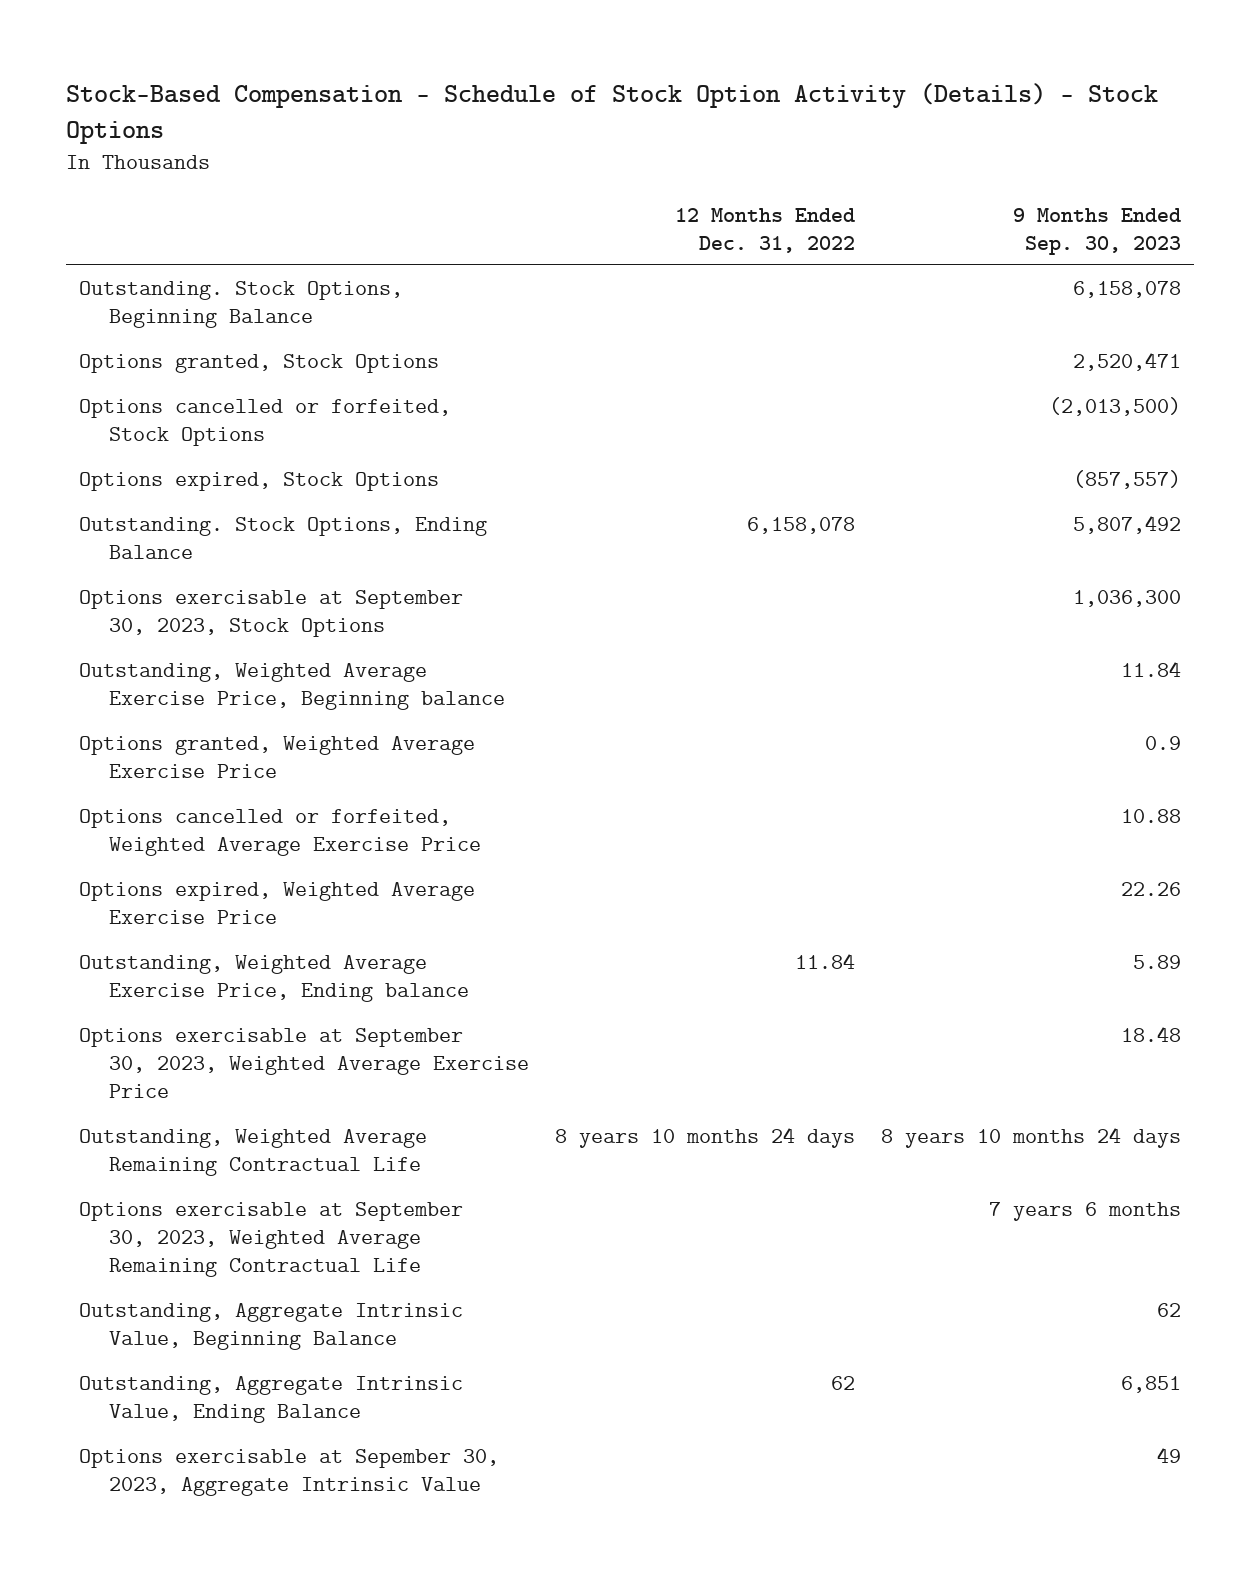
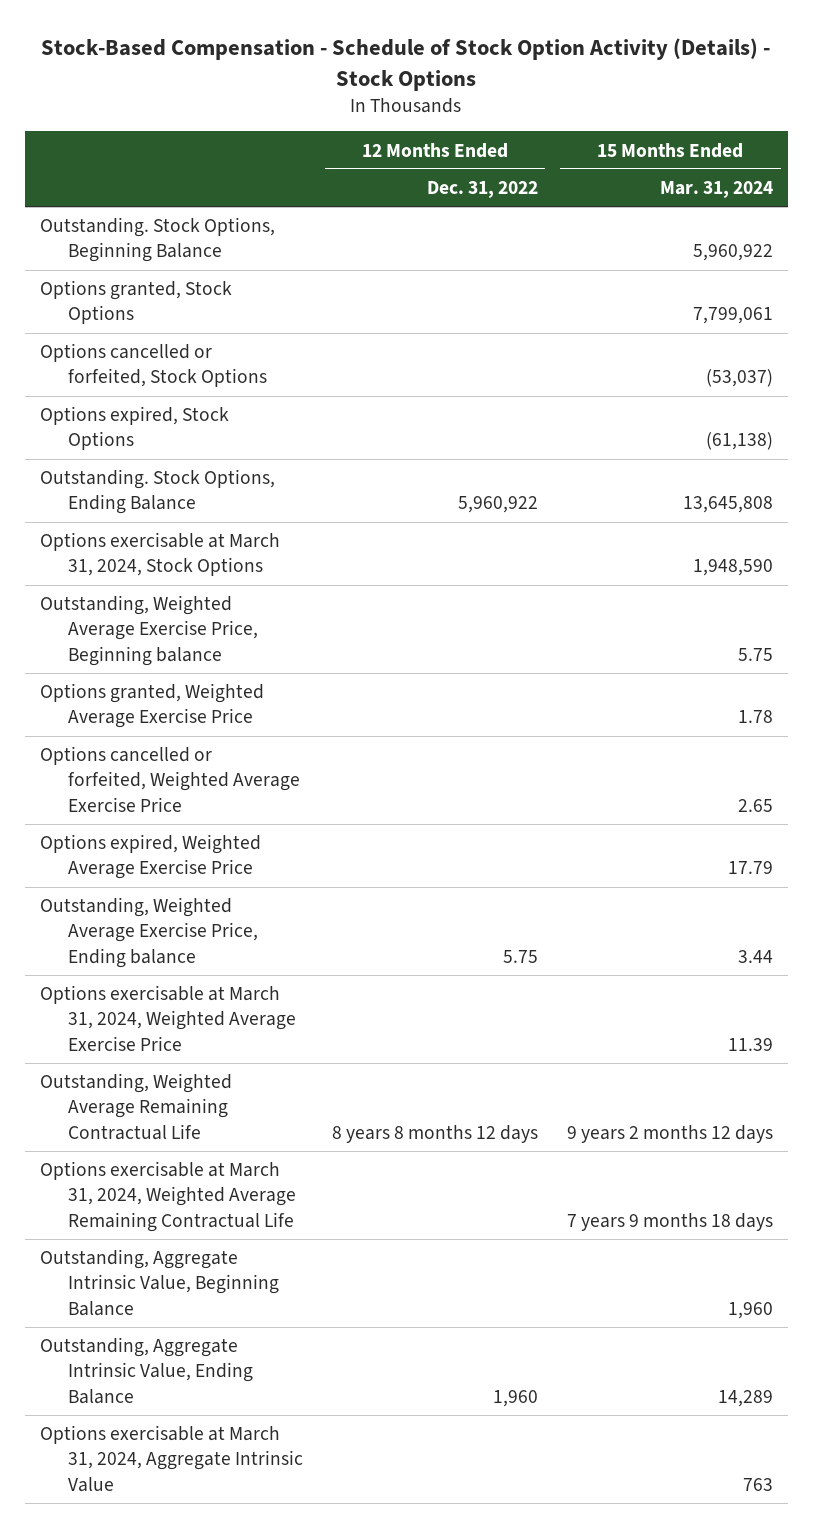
- | 12 Months Ended Dec. 31, 2022 | 9 Months Ended Sep. 30, 2023
+ | 12 Months Ended Dec. 31, 2022 | 15 Months Ended Mar. 31, 2024
- Outstanding. Stock Options, Ending Balance | 6,158,078 | 5,807,492
- Options exercisable at September 30, 2023, Stock Options | | 1,036,300
+ Outstanding. Stock Options, Ending Balance | 5,960,922 | 13,645,808
+ Options exercisable at March 31, 2024, Stock Options | | 1,948,590
- Outstanding, Weighted Average Exercise Price, Ending balance | 11.84 | 5.89
- Options exercisable at September 30, 2023, Weighted Average Exercise Price | | 18.48
- Outstanding, Weighted Average Remaining Contractual Life | 8 years 10 months 24 days | 8 years 10 months 24 days
- Options exercisable at September 30, 2023, Weighted Average Remaining Contractual Life | | 7 years 6 months
+ Outstanding, Weighted Average Exercise Price, Ending balance | 5.75 | 3.44
+ Options exercisable at March 31, 2024, Weighted Average Exercise Price | | 11.39
+ Outstanding, Weighted Average Remaining Contractual Life | 8 years 8 months 12 days | 9 years 2 months 12 days
+ Options exercisable at March 31, 2024, Weighted Average Remaining Contractual Life | | 7 years 9 months 18 days
- Outstanding, Aggregate Intrinsic Value, Ending Balance | 62 | 6,851
- Options exercisable at Sepember 30, 2023, Aggregate Intrinsic Value | | 49
+ Outstanding, Aggregate Intrinsic Value, Ending Balance | 1,960 | 14,289
+ Options exercisable at March 31, 2024, Aggregate Intrinsic Value | | 763

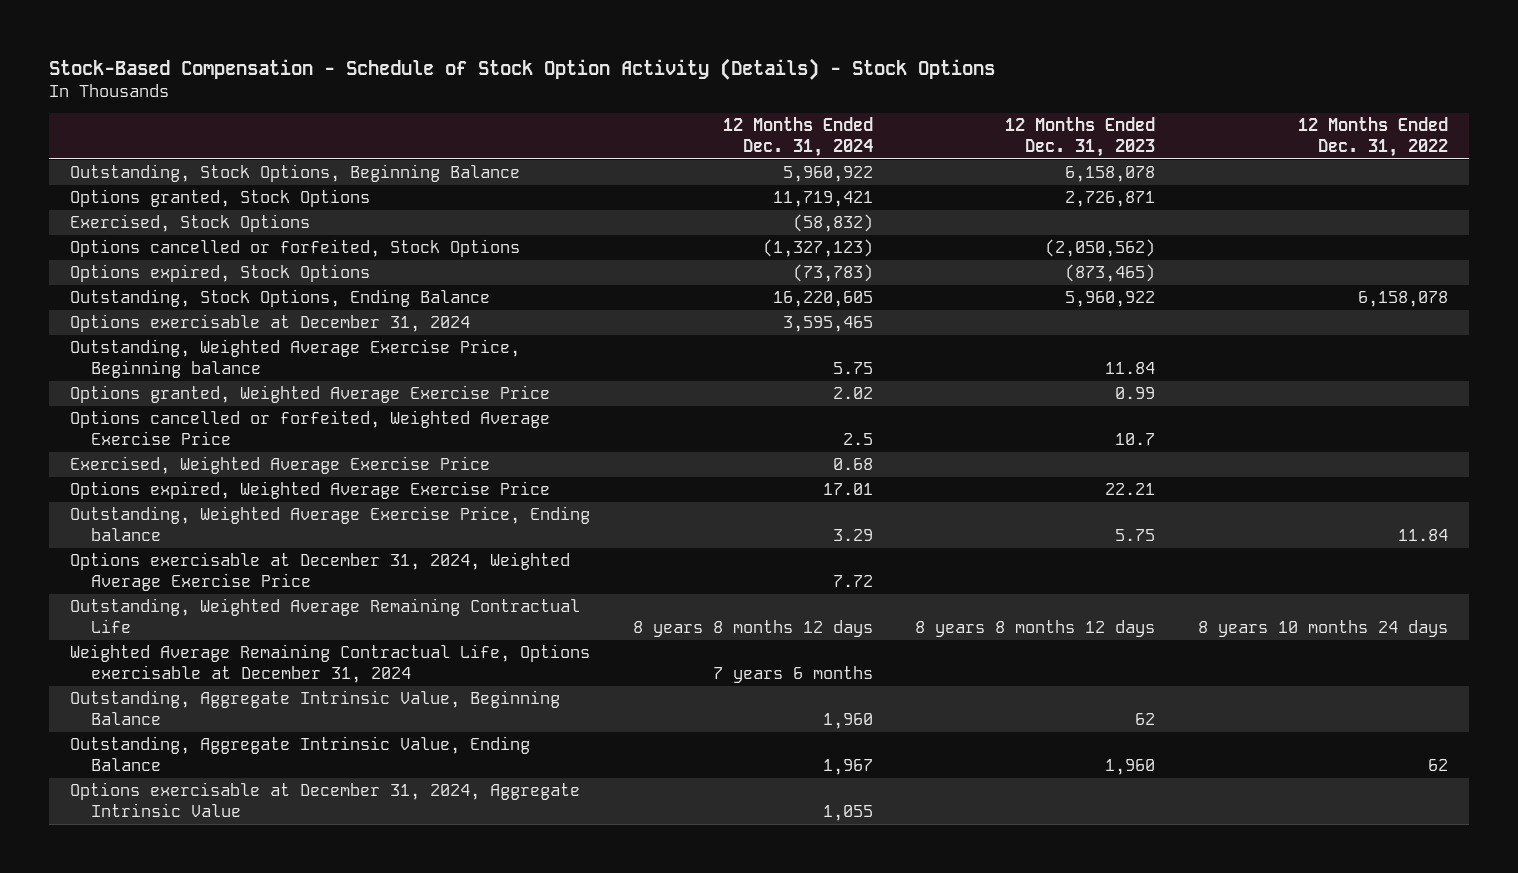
- | 12 Months Ended Dec. 31, 2022 | 15 Months Ended Mar. 31, 2024
+ | 12 Months Ended Dec. 31, 2024 | 12 Months Ended Dec. 31, 2023 | 12 Months Ended Dec. 31, 2022
- Outstanding. Stock Options, Beginning Balance | | 5,960,922
+ Outstanding, Stock Options, Beginning Balance | 5,960,922 | 6,158,078 |
+ Exercised, Stock Options | (58,832) | |
- Outstanding. Stock Options, Ending Balance | 5,960,922 | 13,645,808
- Options exercisable at March 31, 2024, Stock Options | | 1,948,590
+ Outstanding, Stock Options, Ending Balance | 16,220,605 | 5,960,922 | 6,158,078
+ Options exercisable at December 31, 2024 | 3,595,465 | |
+ Exercised, Weighted Average Exercise Price | 0.68 | |
- Outstanding, Weighted Average Exercise Price, Ending balance | 5.75 | 3.44
- Options exercisable at March 31, 2024, Weighted Average Exercise Price | | 11.39
- Outstanding, Weighted Average Remaining Contractual Life | 8 years 8 months 12 days | 9 years 2 months 12 days
- Options exercisable at March 31, 2024, Weighted Average Remaining Contractual Life | | 7 years 9 months 18 days
+ Outstanding, Weighted Average Exercise Price, Ending balance | 3.29 | 5.75 | 11.84
+ Options exercisable at December 31, 2024, Weighted Average Exercise Price | 7.72 | |
+ Outstanding, Weighted Average Remaining Contractual Life | 8 years 8 months 12 days | 8 years 8 months 12 days | 8 years 10 months 24 days
+ Weighted Average Remaining Contractual Life, Options exercisable at December 31, 2024 | 7 years 6 months | |
- Outstanding, Aggregate Intrinsic Value, Ending Balance | 1,960 | 14,289
- Options exercisable at March 31, 2024, Aggregate Intrinsic Value | | 763
+ Outstanding, Aggregate Intrinsic Value, Ending Balance | 1,967 | 1,960 | 62
+ Options exercisable at December 31, 2024, Aggregate Intrinsic Value | 1,055 | |

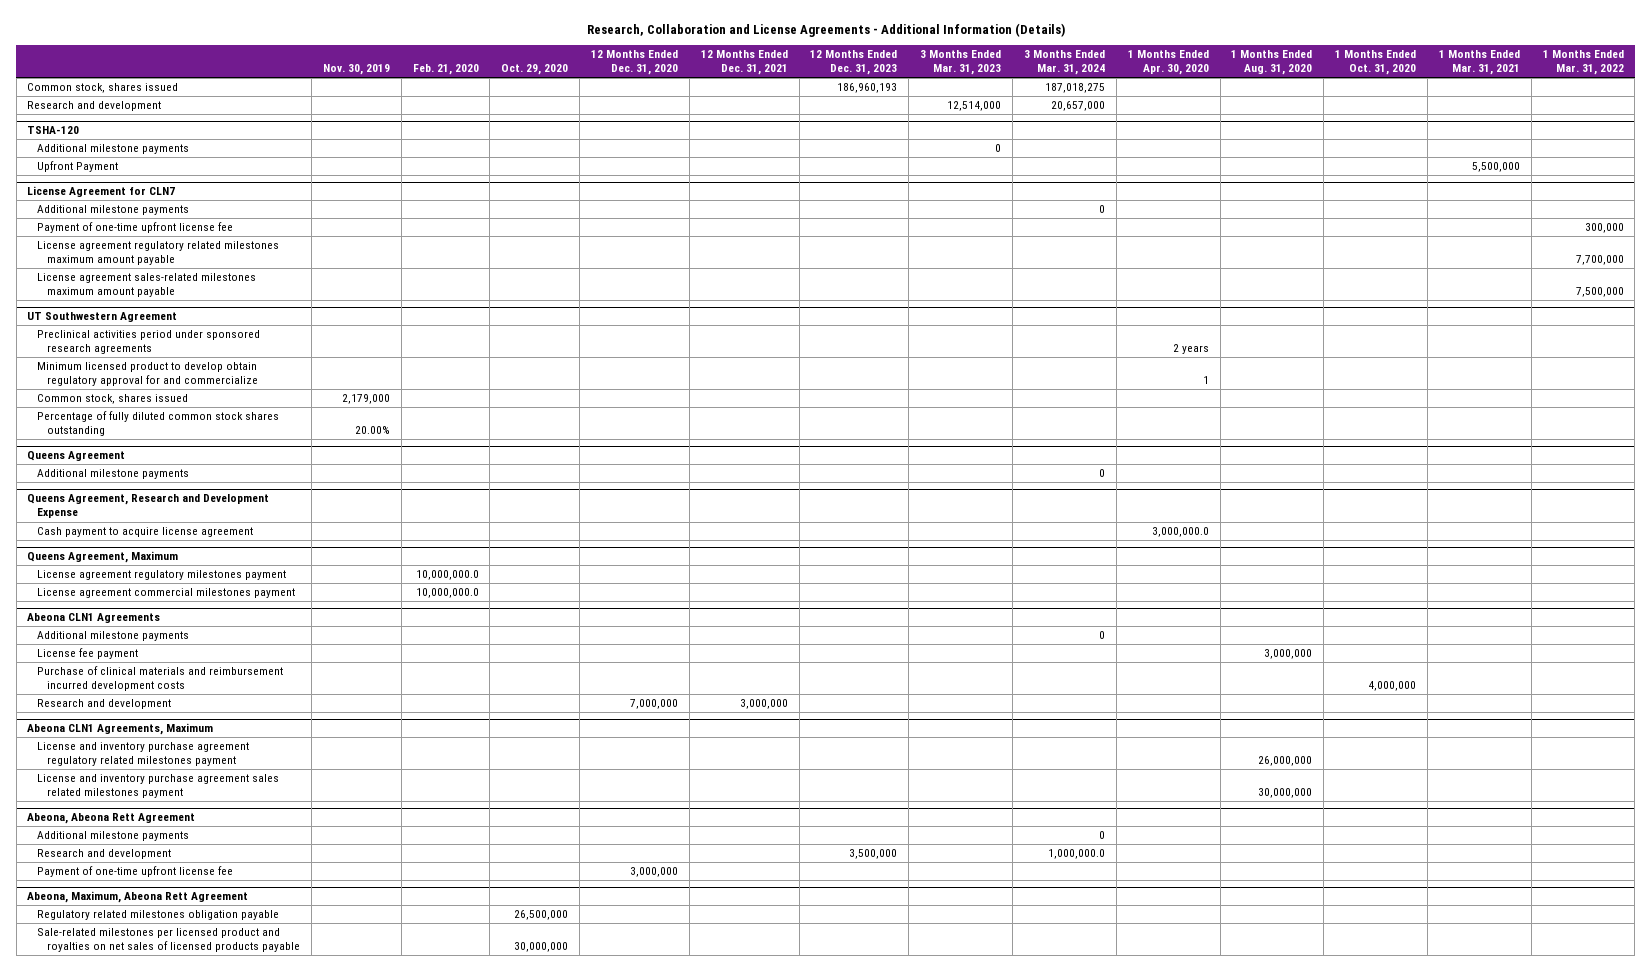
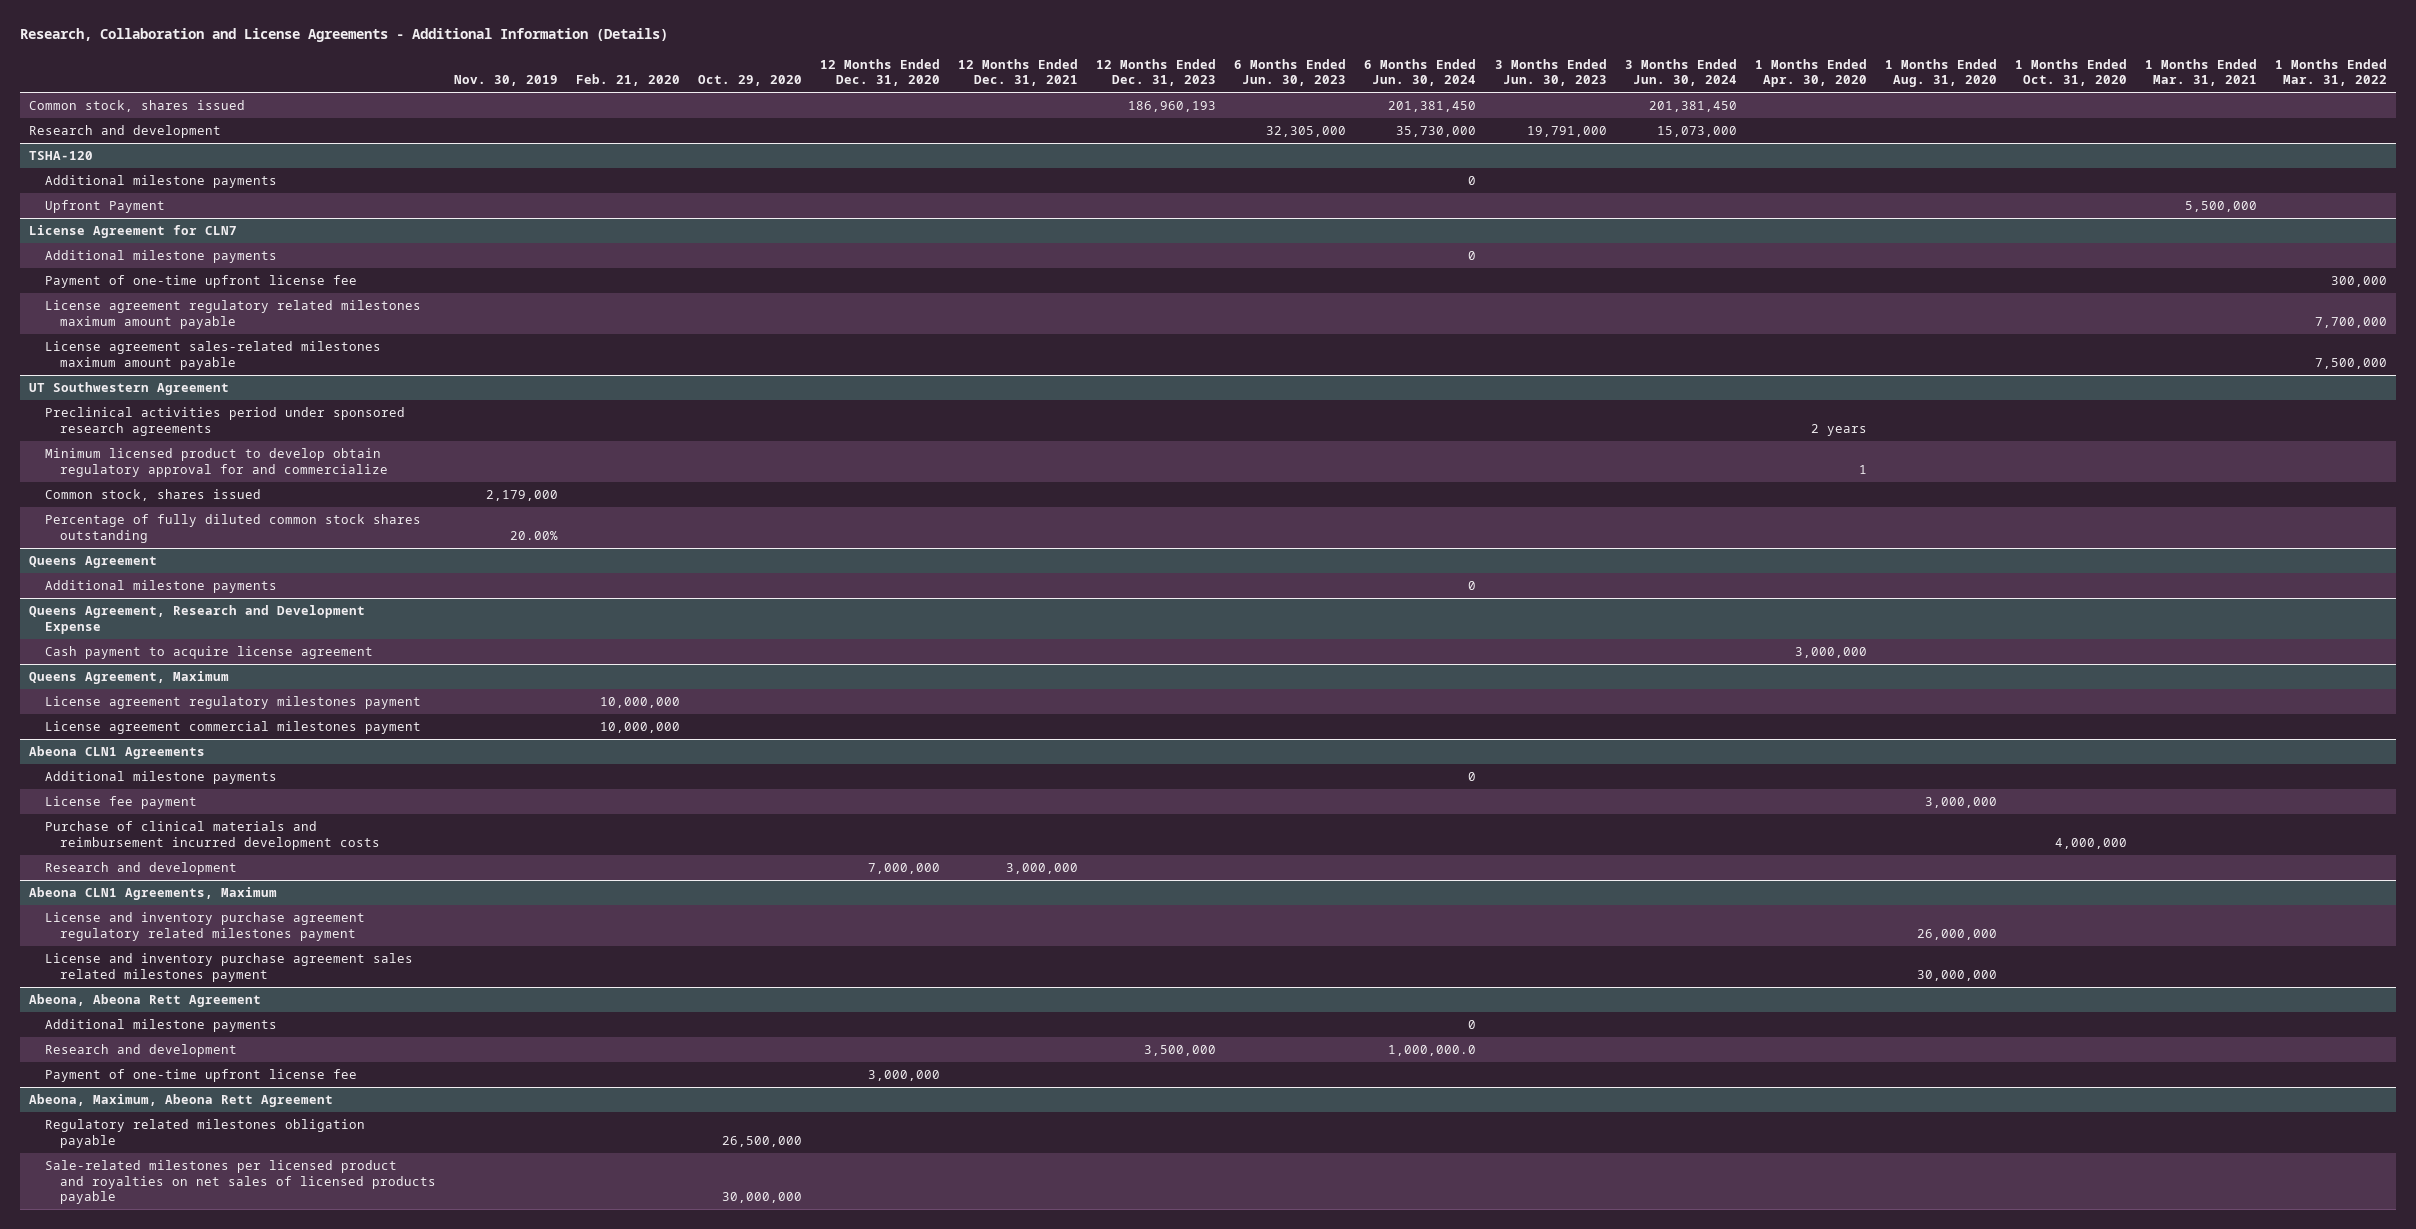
- | Nov. 30, 2019 | Feb. 21, 2020 | Oct. 29, 2020 | 12 Months Ended Dec. 31, 2020 | 12 Months Ended Dec. 31, 2021 | 12 Months Ended Dec. 31, 2023 | 3 Months Ended Mar. 31, 2023 | 3 Months Ended Mar. 31, 2024 | 1 Months Ended Apr. 30, 2020 | 1 Months Ended Aug. 31, 2020 | 1 Months Ended Oct. 31, 2020 | 1 Months Ended Mar. 31, 2021 | 1 Months Ended Mar. 31, 2022
+ | Nov. 30, 2019 | Feb. 21, 2020 | Oct. 29, 2020 | 12 Months Ended Dec. 31, 2020 | 12 Months Ended Dec. 31, 2021 | 12 Months Ended Dec. 31, 2023 | 6 Months Ended Jun. 30, 2023 | 6 Months Ended Jun. 30, 2024 | 3 Months Ended Jun. 30, 2023 | 3 Months Ended Jun. 30, 2024 | 1 Months Ended Apr. 30, 2020 | 1 Months Ended Aug. 31, 2020 | 1 Months Ended Oct. 31, 2020 | 1 Months Ended Mar. 31, 2021 | 1 Months Ended Mar. 31, 2022
@ Queens Agreement, Research and Development Expense
- Cash payment to acquire license agreement | | | | | | | | | 3,000,000.0 | | | |
+ Cash payment to acquire license agreement | | | | | | | | | | | 3,000,000 | | | |
@ Queens Agreement, Maximum
- License agreement regulatory milestones payment | | 10,000,000.0 | | | | | | | | | | |
- License agreement commercial milestones payment | | 10,000,000.0 | | | | | | | | | | |
+ License agreement regulatory milestones payment | | 10,000,000 | | | | | | | | | | | | |
+ License agreement commercial milestones payment | | 10,000,000 | | | | | | | | | | | | |

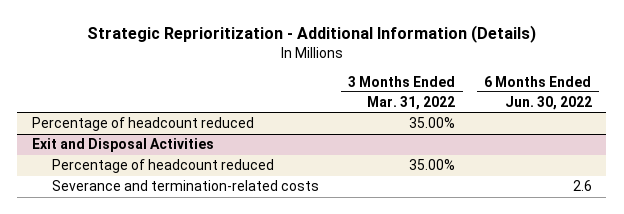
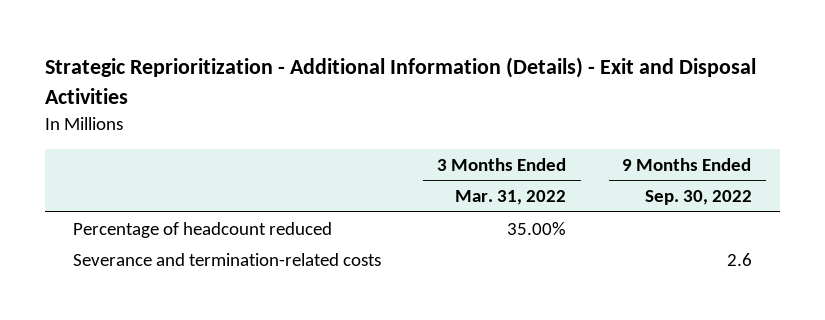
- Strategic Reprioritization - Additional Information (Details)
+ Strategic Reprioritization - Additional Information (Details) - Exit and Disposal Activities
- | 3 Months Ended Mar. 31, 2022 | 6 Months Ended Jun. 30, 2022
+ | 3 Months Ended Mar. 31, 2022 | 9 Months Ended Sep. 30, 2022
- Exit and Disposal Activities
- Percentage of headcount reduced | 35.00% |
- Severance and termination-related costs | | 2.6
+ Severance and termination-related costs | | 2.6

